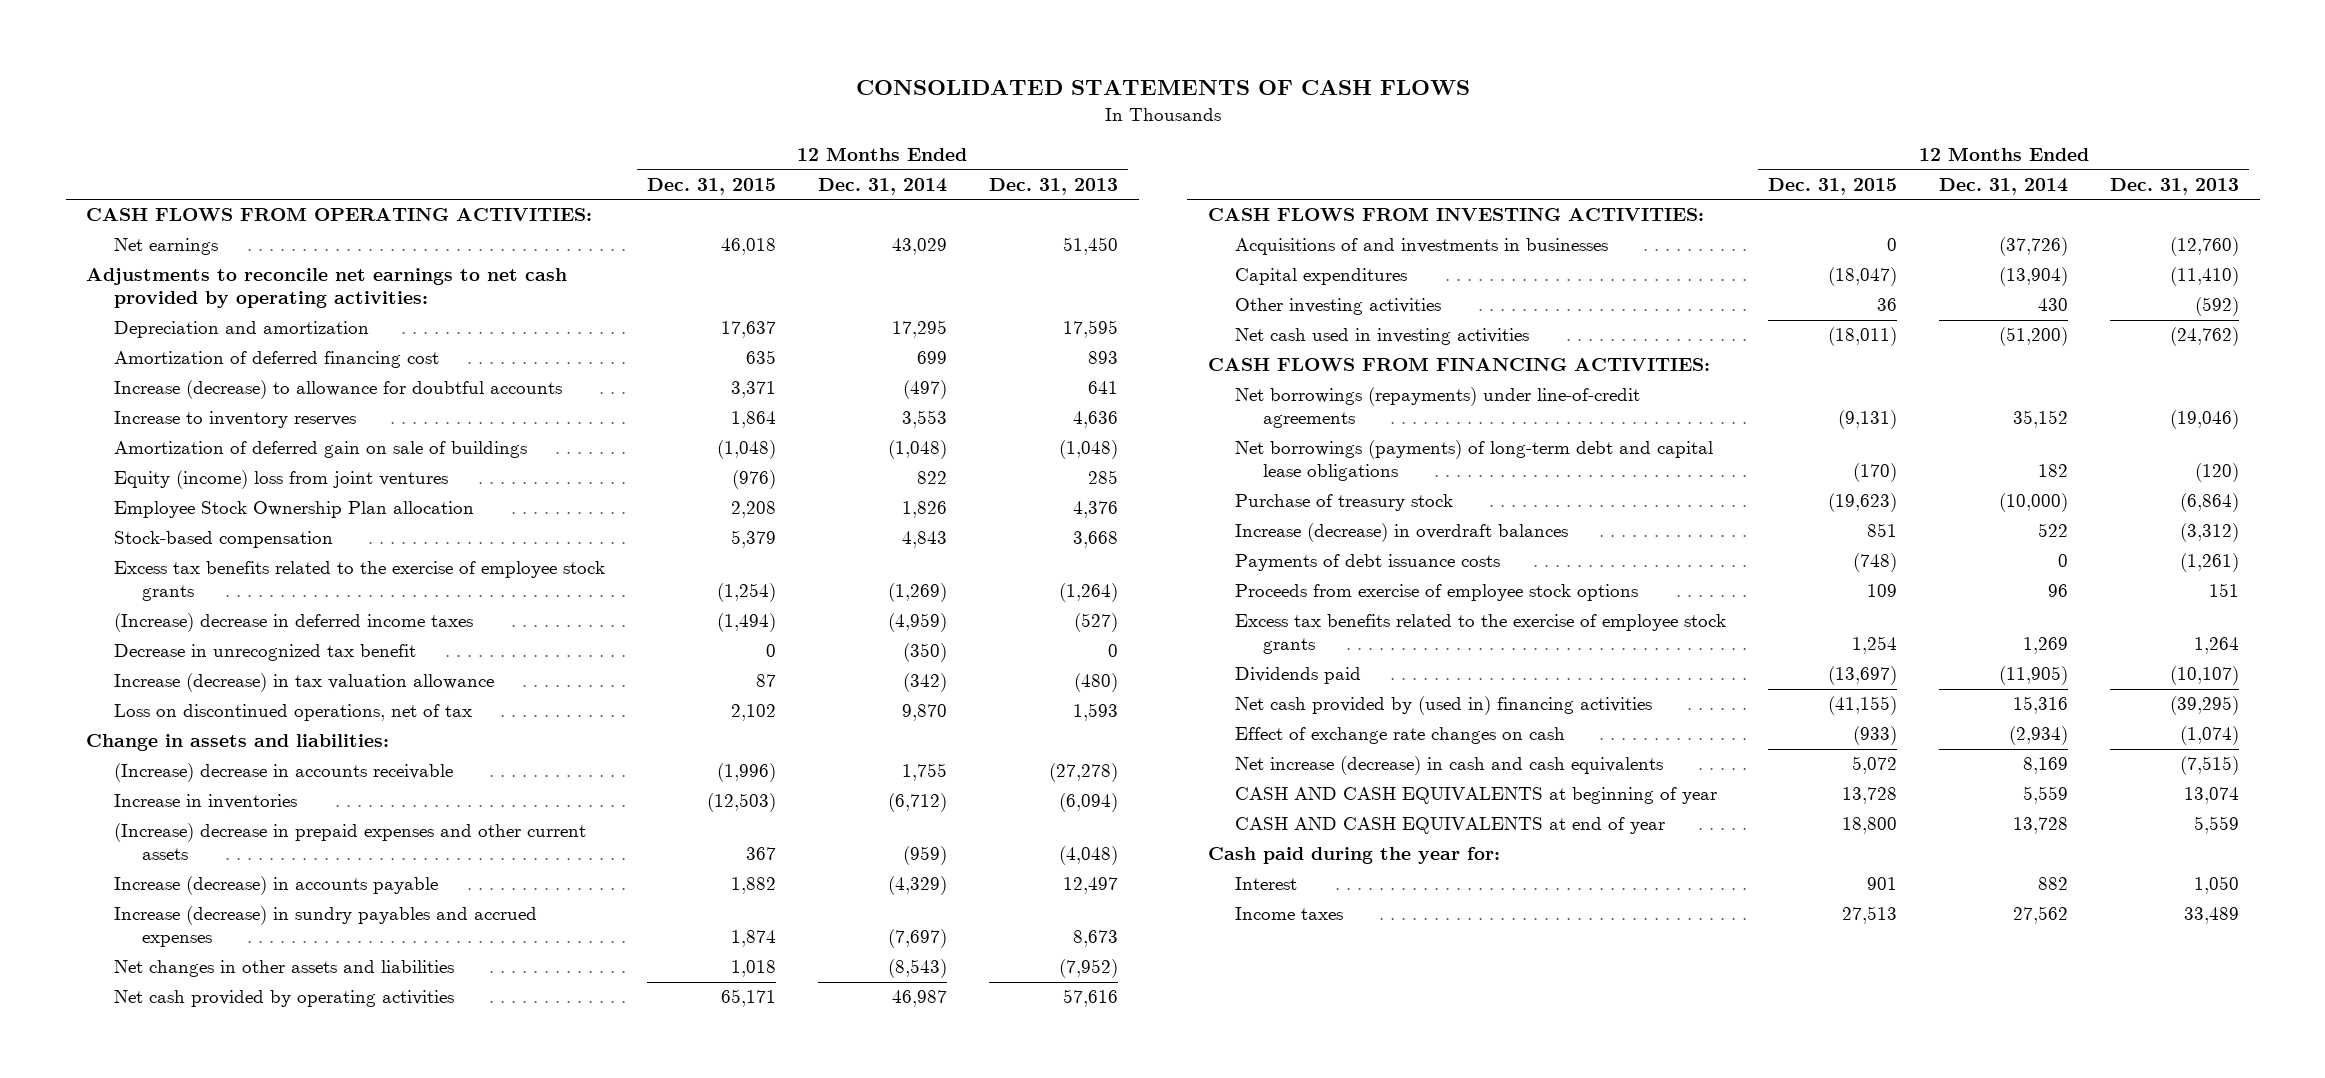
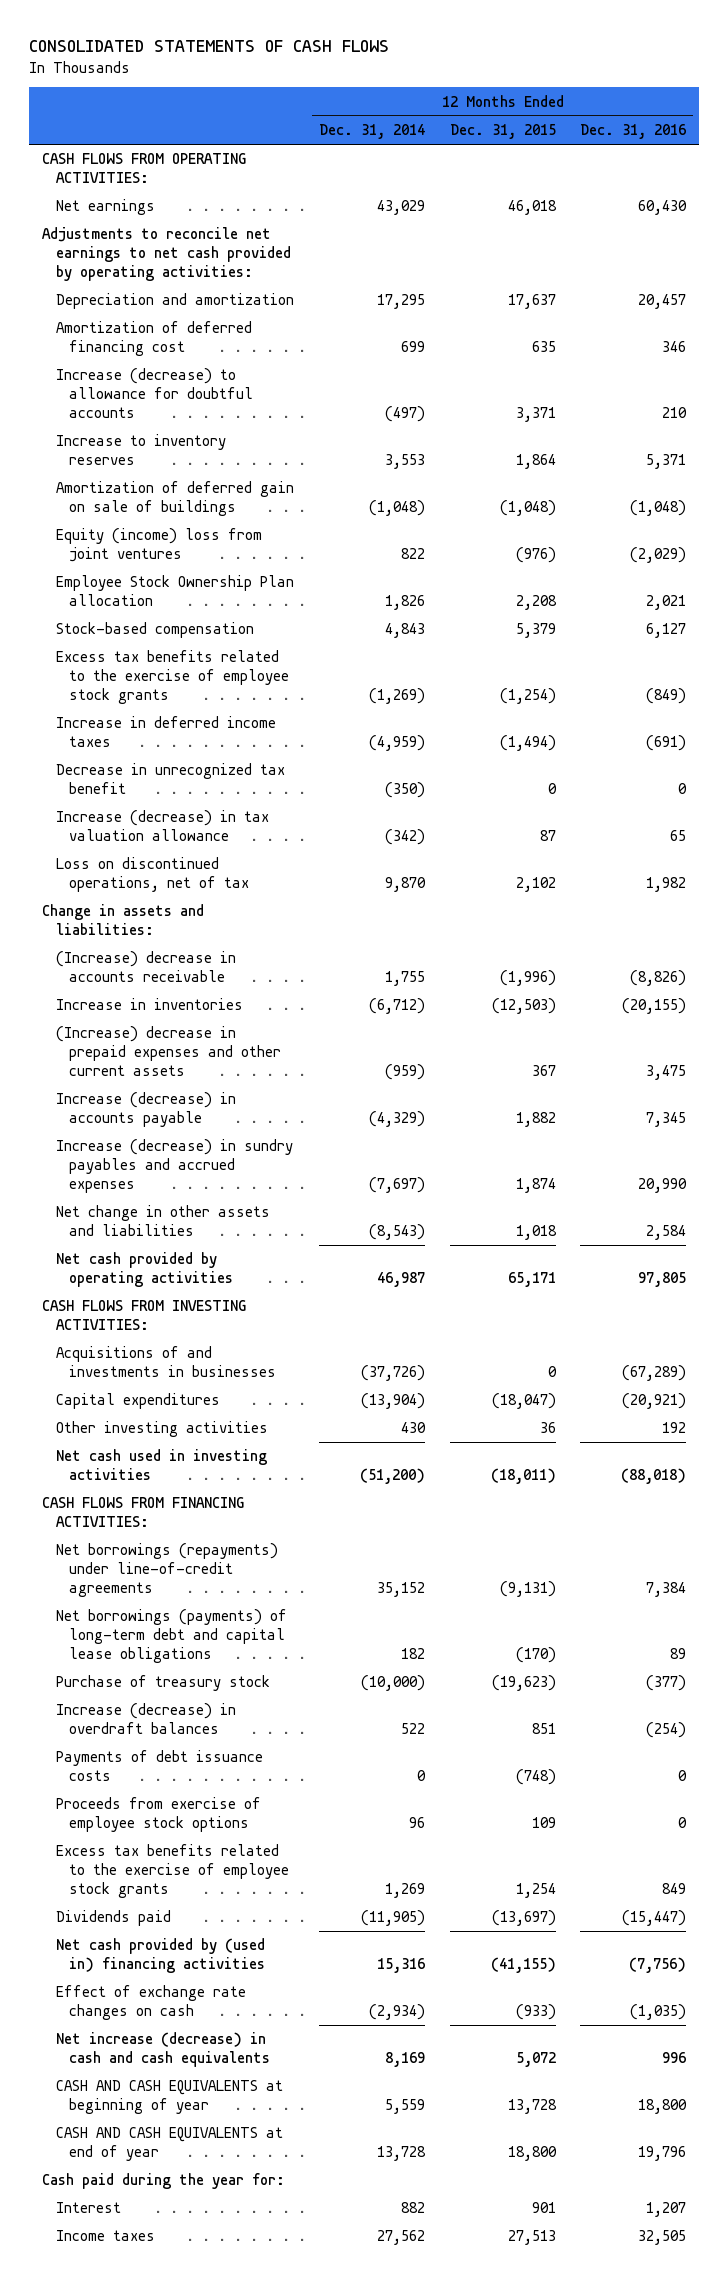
- | 12 Months Ended Dec. 31, 2015 | 12 Months Ended Dec. 31, 2014 | 12 Months Ended Dec. 31, 2013
+ | 12 Months Ended Dec. 31, 2014 | 12 Months Ended Dec. 31, 2015 | 12 Months Ended Dec. 31, 2016
- (Increase) decrease in deferred income taxes | (1,494) | (4,959) | (527)
+ Increase in deferred income taxes | (4,959) | (1,494) | (691)
- Net changes in other assets and liabilities | 1,018 | (8,543) | (7,952)
+ Net change in other assets and liabilities | (8,543) | 1,018 | 2,584

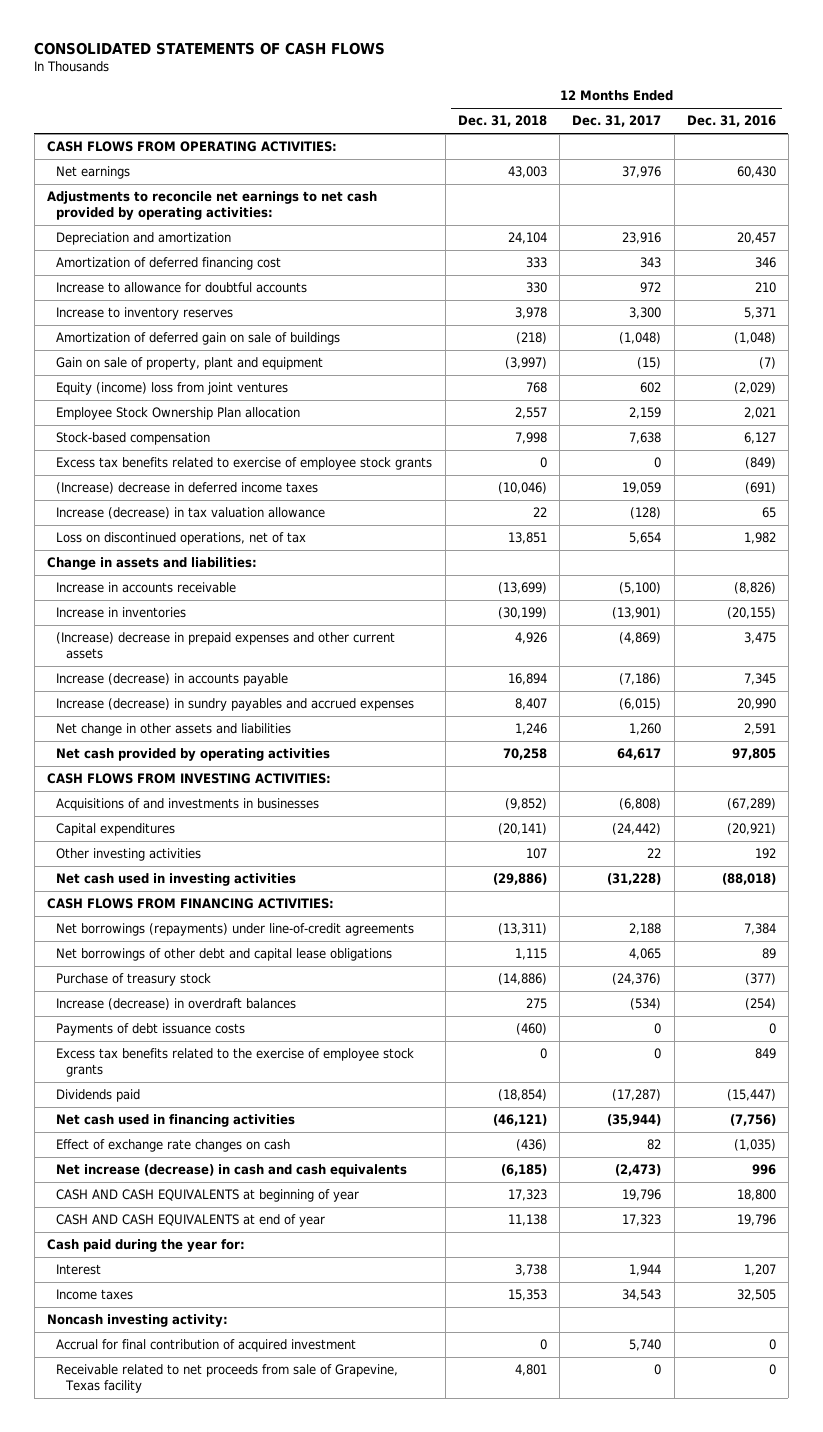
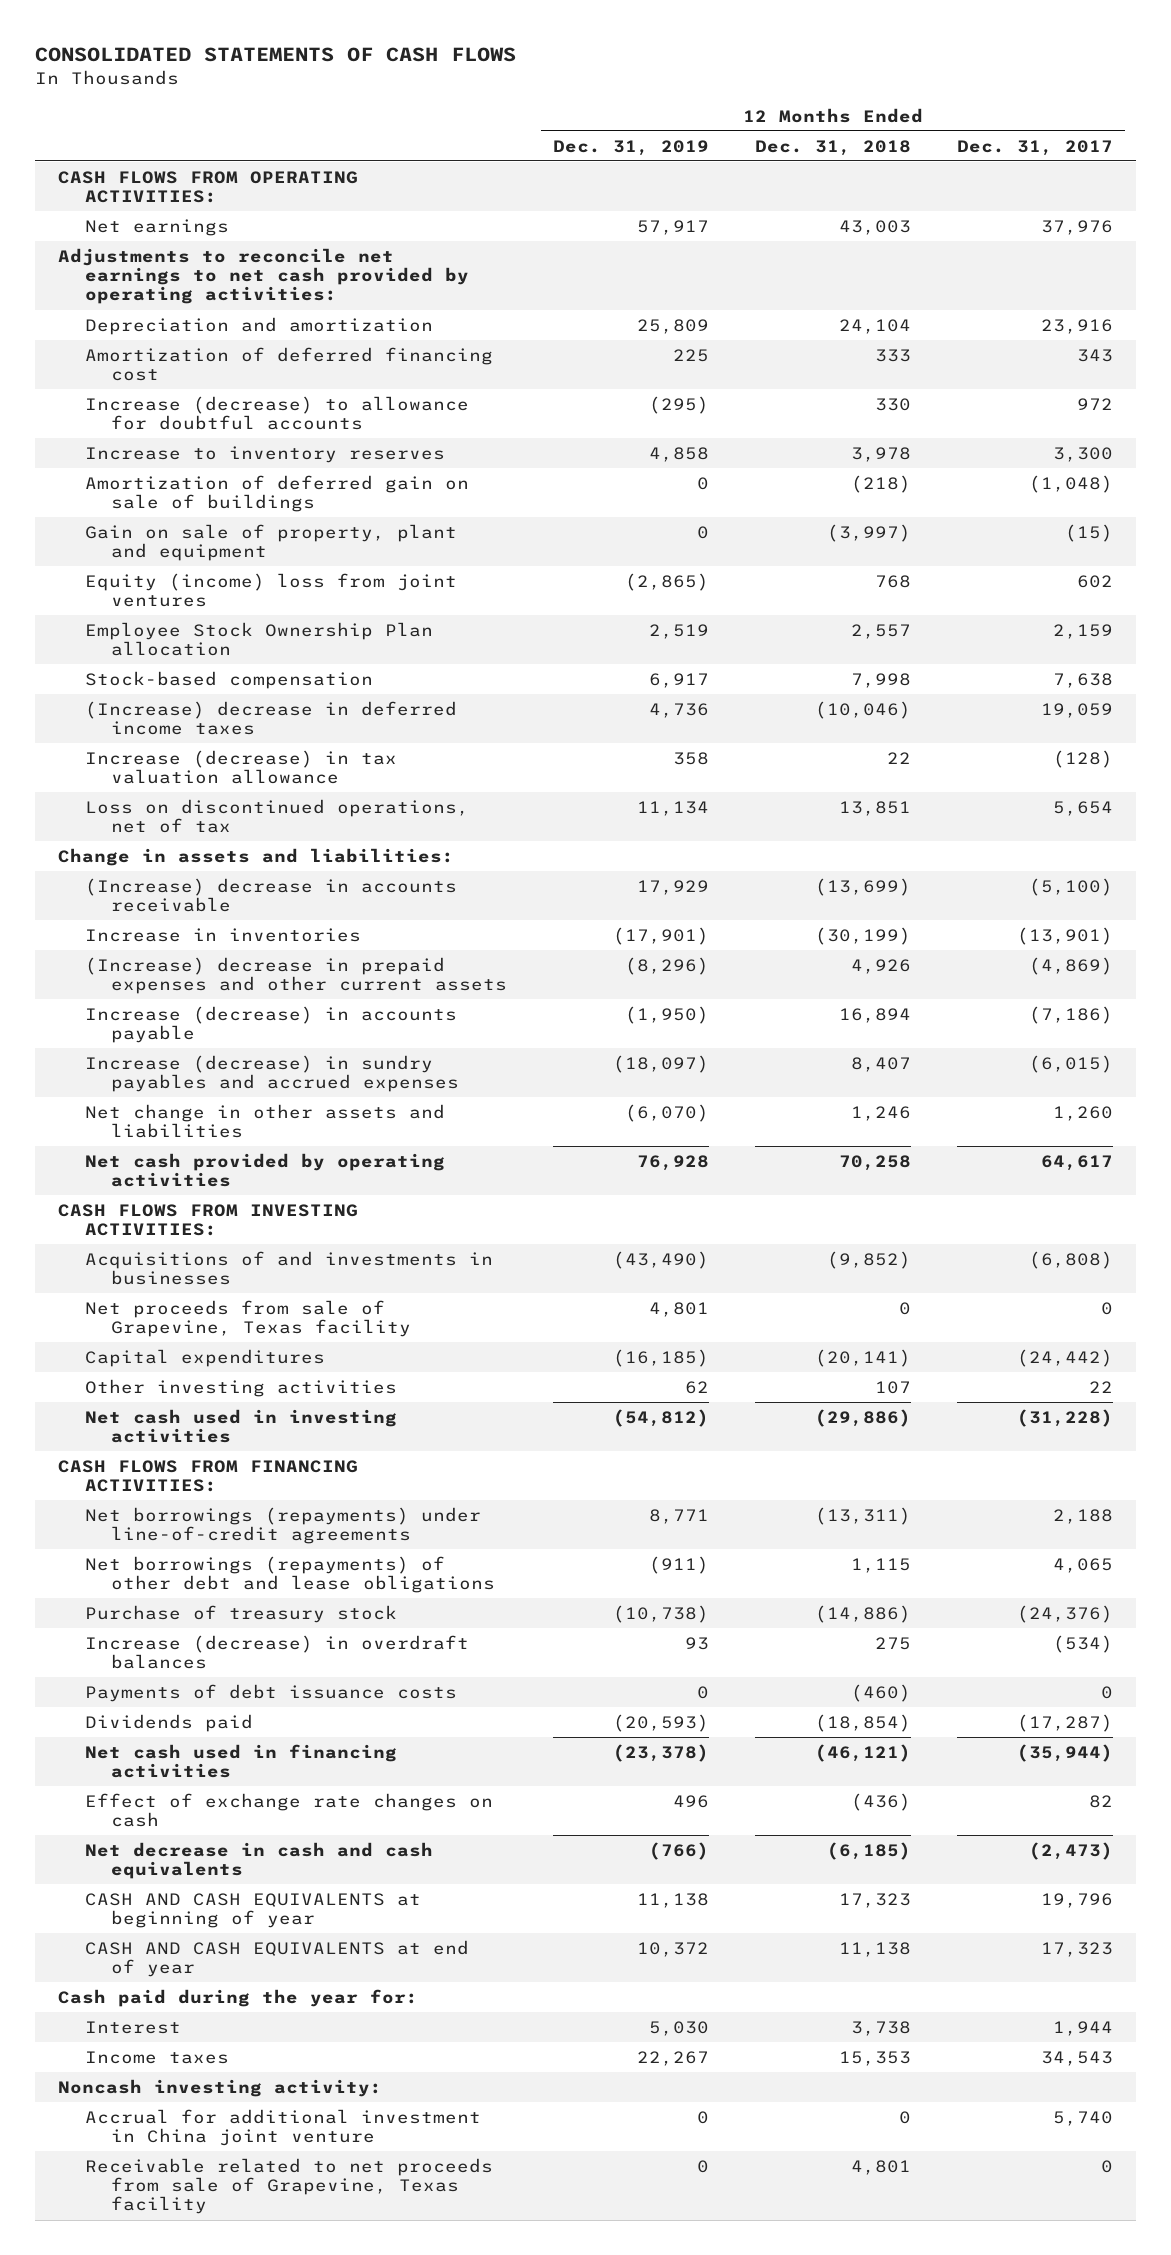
- | 12 Months Ended Dec. 31, 2018 | 12 Months Ended Dec. 31, 2017 | 12 Months Ended Dec. 31, 2016
+ | 12 Months Ended Dec. 31, 2019 | 12 Months Ended Dec. 31, 2018 | 12 Months Ended Dec. 31, 2017
- Increase to allowance for doubtful accounts | 330 | 972 | 210
+ Increase (decrease) to allowance for doubtful accounts | (295) | 330 | 972
- Excess tax benefits related to exercise of employee stock grants | 0 | 0 | (849)
- Increase in accounts receivable | (13,699) | (5,100) | (8,826)
+ (Increase) decrease in accounts receivable | 17,929 | (13,699) | (5,100)
+ Net proceeds from sale of Grapevine, Texas facility | 4,801 | 0 | 0
- Net borrowings of other debt and capital lease obligations | 1,115 | 4,065 | 89
+ Net borrowings (repayments) of other debt and lease obligations | (911) | 1,115 | 4,065
- Excess tax benefits related to the exercise of employee stock grants | 0 | 0 | 849
- Net increase (decrease) in cash and cash equivalents | (6,185) | (2,473) | 996
+ Net decrease in cash and cash equivalents | (766) | (6,185) | (2,473)
- Accrual for final contribution of acquired investment | 0 | 5,740 | 0
+ Accrual for additional investment in China joint venture | 0 | 0 | 5,740

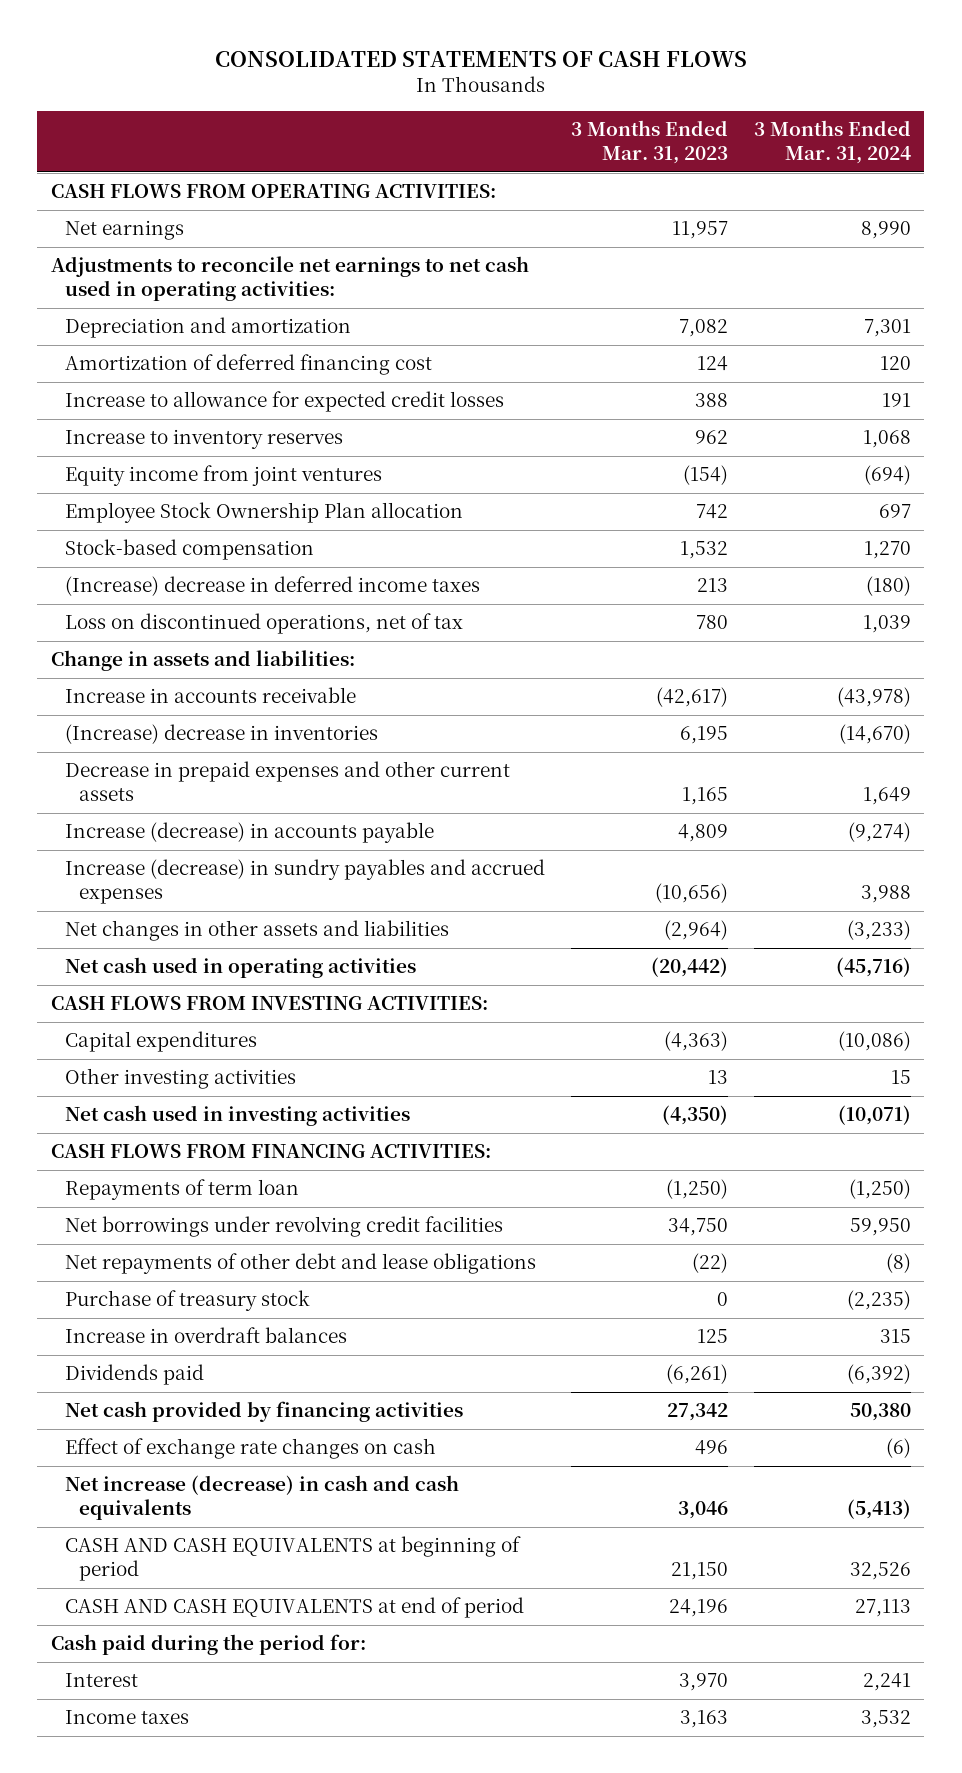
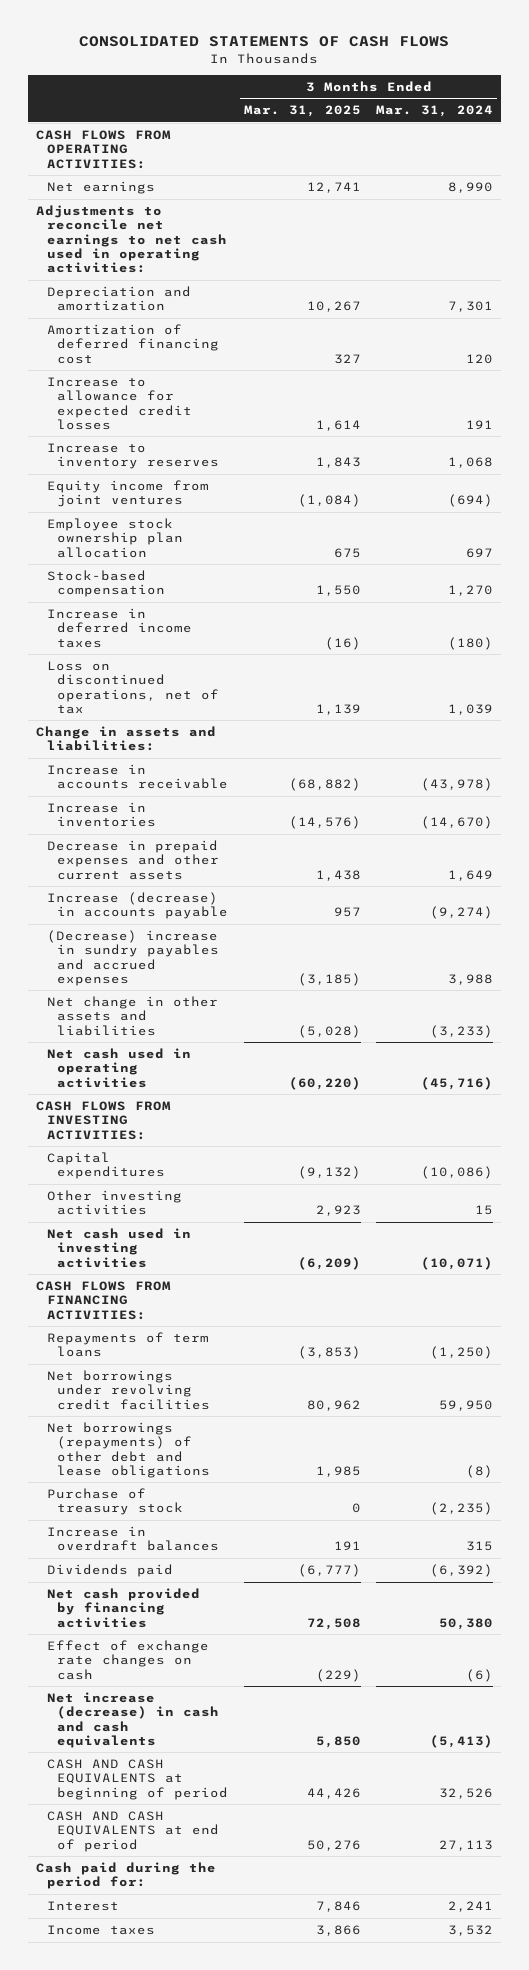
- | 3 Months Ended Mar. 31, 2023 | 3 Months Ended Mar. 31, 2024
+ | 3 Months Ended Mar. 31, 2025 | 3 Months Ended Mar. 31, 2024
- Employee Stock Ownership Plan allocation | 742 | 697
+ Employee stock ownership plan allocation | 675 | 697
- (Increase) decrease in deferred income taxes | 213 | (180)
+ Increase in deferred income taxes | (16) | (180)
- (Increase) decrease in inventories | 6,195 | (14,670)
+ Increase in inventories | (14,576) | (14,670)
- Increase (decrease) in sundry payables and accrued expenses | (10,656) | 3,988
- Net changes in other assets and liabilities | (2,964) | (3,233)
+ (Decrease) increase in sundry payables and accrued expenses | (3,185) | 3,988
+ Net change in other assets and liabilities | (5,028) | (3,233)
- Repayments of term loan | (1,250) | (1,250)
+ Repayments of term loans | (3,853) | (1,250)
- Net repayments of other debt and lease obligations | (22) | (8)
+ Net borrowings (repayments) of other debt and lease obligations | 1,985 | (8)

